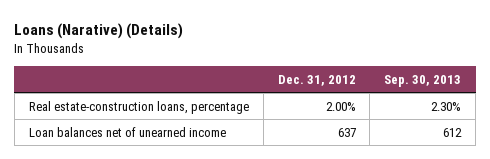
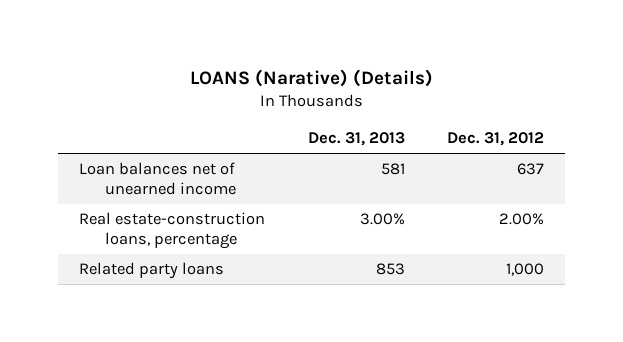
- Loans (Narative) (Details)
+ LOANS (Narative) (Details)
- | Dec. 31, 2012 | Sep. 30, 2013
+ | Dec. 31, 2013 | Dec. 31, 2012
moved down: Real estate-construction loans, percentage | 3.00% | 2.00%
+ Related party loans | 853 | 1,000

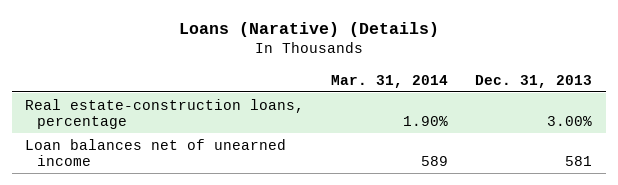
- LOANS (Narative) (Details)
+ Loans (Narative) (Details)
- | Dec. 31, 2013 | Dec. 31, 2012
+ | Mar. 31, 2014 | Dec. 31, 2013
- Related party loans | 853 | 1,000
moved down: Loan balances net of unearned income | 589 | 581

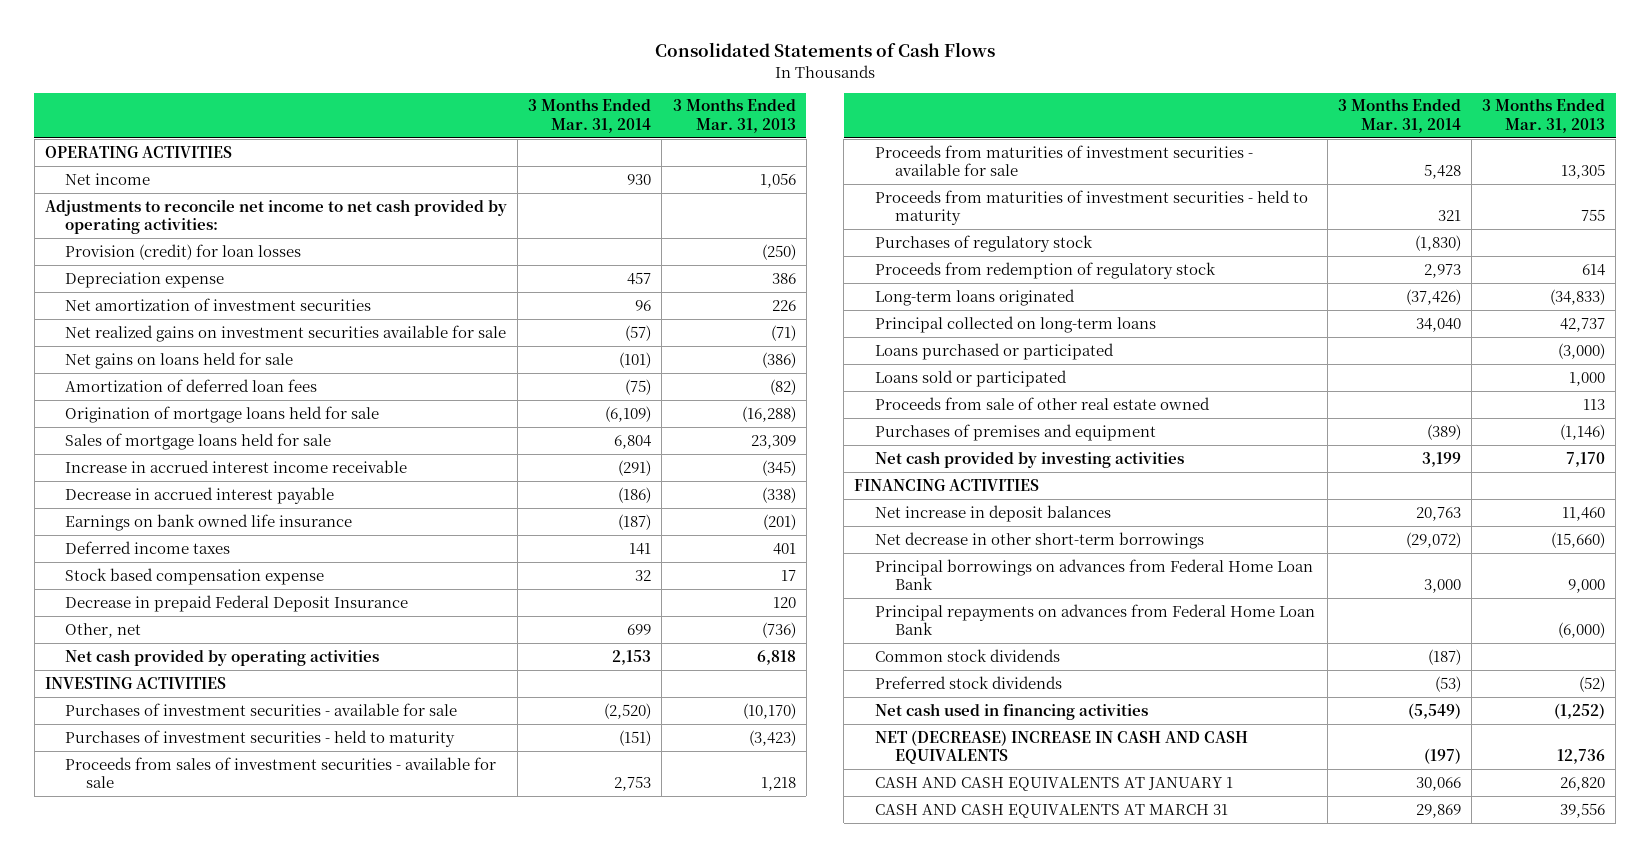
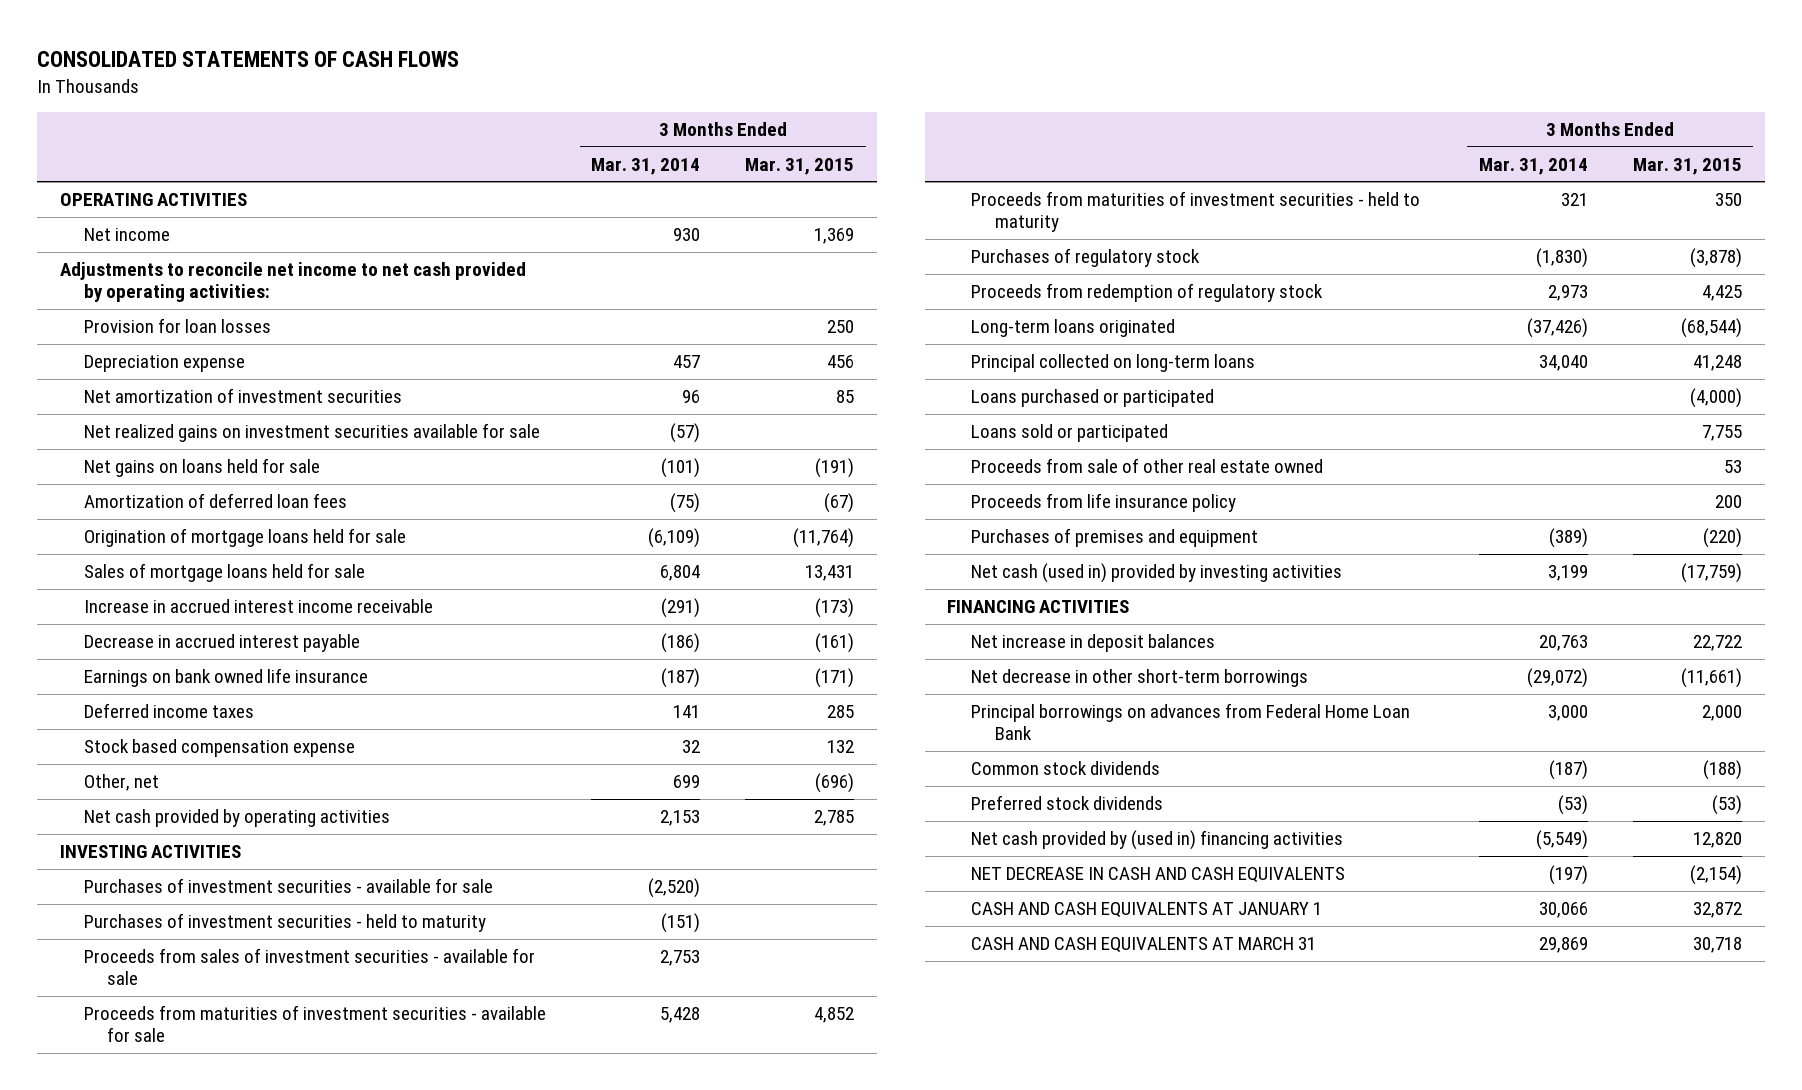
- Consolidated Statements of Cash Flows
+ CONSOLIDATED STATEMENTS OF CASH FLOWS
- | 3 Months Ended Mar. 31, 2014 | 3 Months Ended Mar. 31, 2013
+ | 3 Months Ended Mar. 31, 2014 | 3 Months Ended Mar. 31, 2015
- Provision (credit) for loan losses | | (250)
+ Provision for loan losses | | 250
- Decrease in prepaid Federal Deposit Insurance | | 120
+ Proceeds from life insurance policy | | 200
- Net cash provided by investing activities | 3,199 | 7,170
+ Net cash (used in) provided by investing activities | 3,199 | (17,759)
- Principal repayments on advances from Federal Home Loan Bank | | (6,000)
- Net cash used in financing activities | (5,549) | (1,252)
- NET (DECREASE) INCREASE IN CASH AND CASH EQUIVALENTS | (197) | 12,736
+ Net cash provided by (used in) financing activities | (5,549) | 12,820
+ NET DECREASE IN CASH AND CASH EQUIVALENTS | (197) | (2,154)

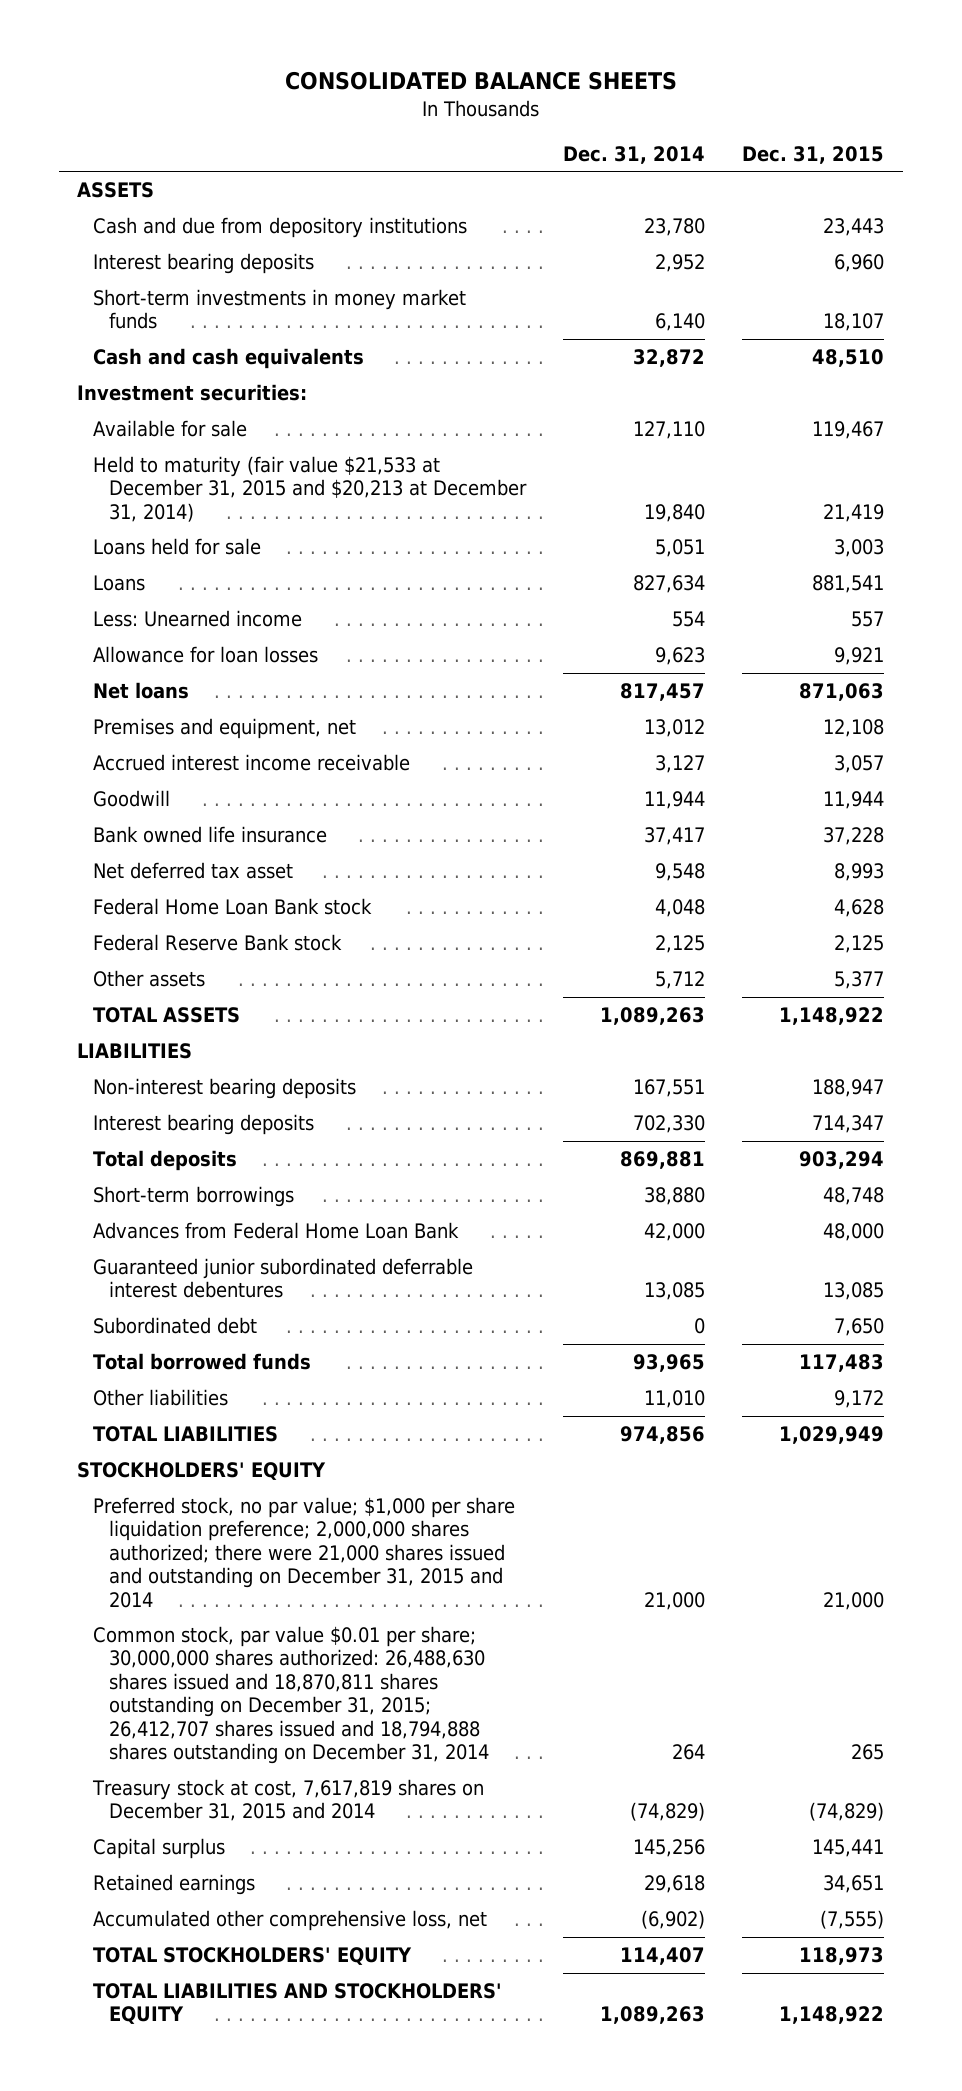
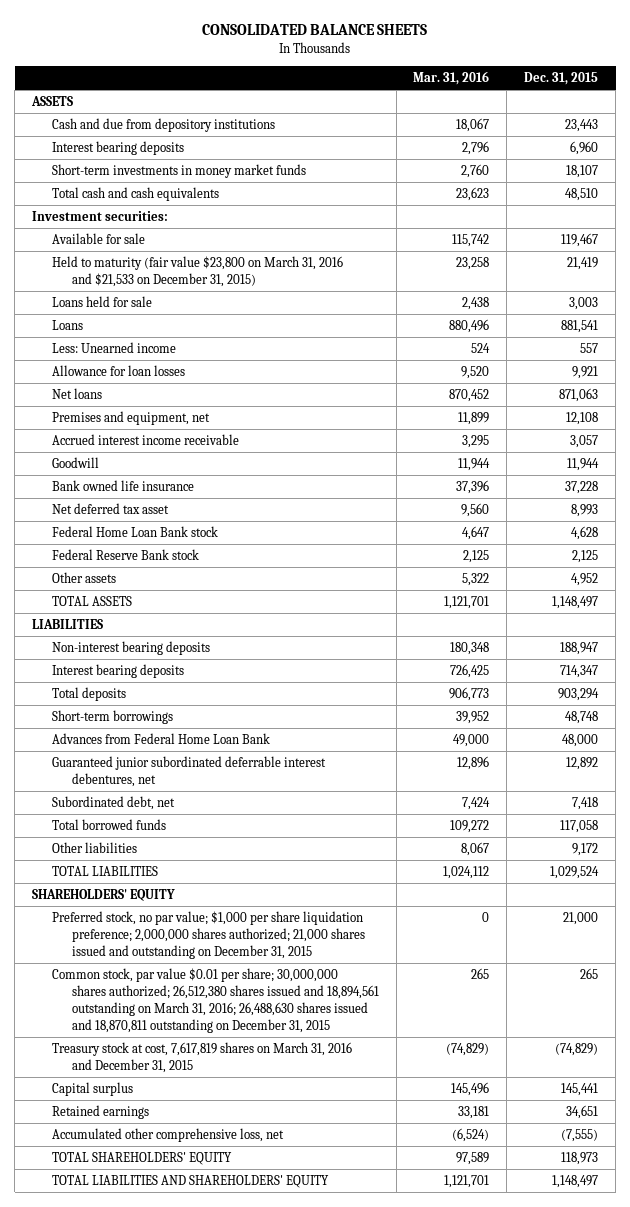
- | Dec. 31, 2014 | Dec. 31, 2015
+ | Mar. 31, 2016 | Dec. 31, 2015
- Cash and cash equivalents | 32,872 | 48,510
+ Total cash and cash equivalents | 23,623 | 48,510
- Held to maturity (fair value $21,533 at December 31, 2015 and $20,213 at December 31, 2014) | 19,840 | 21,419
+ Held to maturity (fair value $23,800 on March 31, 2016 and $21,533 on December 31, 2015) | 23,258 | 21,419
- Other assets | 5,712 | 5,377
- TOTAL ASSETS | 1,089,263 | 1,148,922
+ Other assets | 5,322 | 4,952
+ TOTAL ASSETS | 1,121,701 | 1,148,497
- Guaranteed junior subordinated deferrable interest debentures | 13,085 | 13,085
- Subordinated debt | 0 | 7,650
- Total borrowed funds | 93,965 | 117,483
+ Guaranteed junior subordinated deferrable interest debentures, net | 12,896 | 12,892
+ Subordinated debt, net | 7,424 | 7,418
+ Total borrowed funds | 109,272 | 117,058
- TOTAL LIABILITIES | 974,856 | 1,029,949
- STOCKHOLDERS' EQUITY
- Preferred stock, no par value; $1,000 per share liquidation preference; 2,000,000 shares authorized; there were 21,000 shares issued and outstanding on December 31, 2015 and 2014 | 21,000 | 21,000
- Common stock, par value $0.01 per share; 30,000,000 shares authorized: 26,488,630 shares issued and 18,870,811 shares outstanding on December 31, 2015; 26,412,707 shares issued and 18,794,888 shares outstanding on December 31, 2014 | 264 | 265
- Treasury stock at cost, 7,617,819 shares on December 31, 2015 and 2014 | (74,829) | (74,829)
+ TOTAL LIABILITIES | 1,024,112 | 1,029,524
+ SHAREHOLDERS' EQUITY
+ Preferred stock, no par value; $1,000 per share liquidation preference; 2,000,000 shares authorized; 21,000 shares issued and outstanding on December 31, 2015 | 0 | 21,000
+ Common stock, par value $0.01 per share; 30,000,000 shares authorized; 26,512,380 shares issued and 18,894,561 outstanding on March 31, 2016; 26,488,630 shares issued and 18,870,811 outstanding on December 31, 2015 | 265 | 265
+ Treasury stock at cost, 7,617,819 shares on March 31, 2016 and December 31, 2015 | (74,829) | (74,829)
- TOTAL STOCKHOLDERS' EQUITY | 114,407 | 118,973
- TOTAL LIABILITIES AND STOCKHOLDERS' EQUITY | 1,089,263 | 1,148,922
+ TOTAL SHAREHOLDERS' EQUITY | 97,589 | 118,973
+ TOTAL LIABILITIES AND SHAREHOLDERS' EQUITY | 1,121,701 | 1,148,497

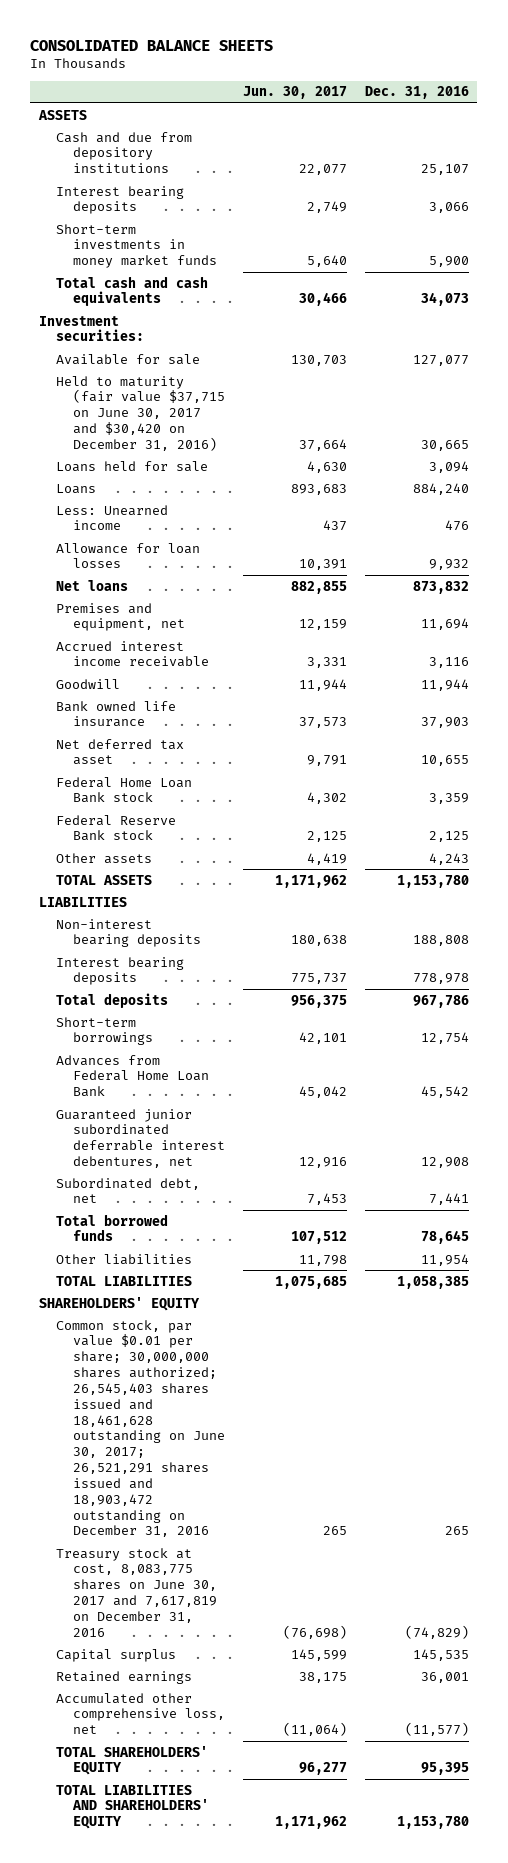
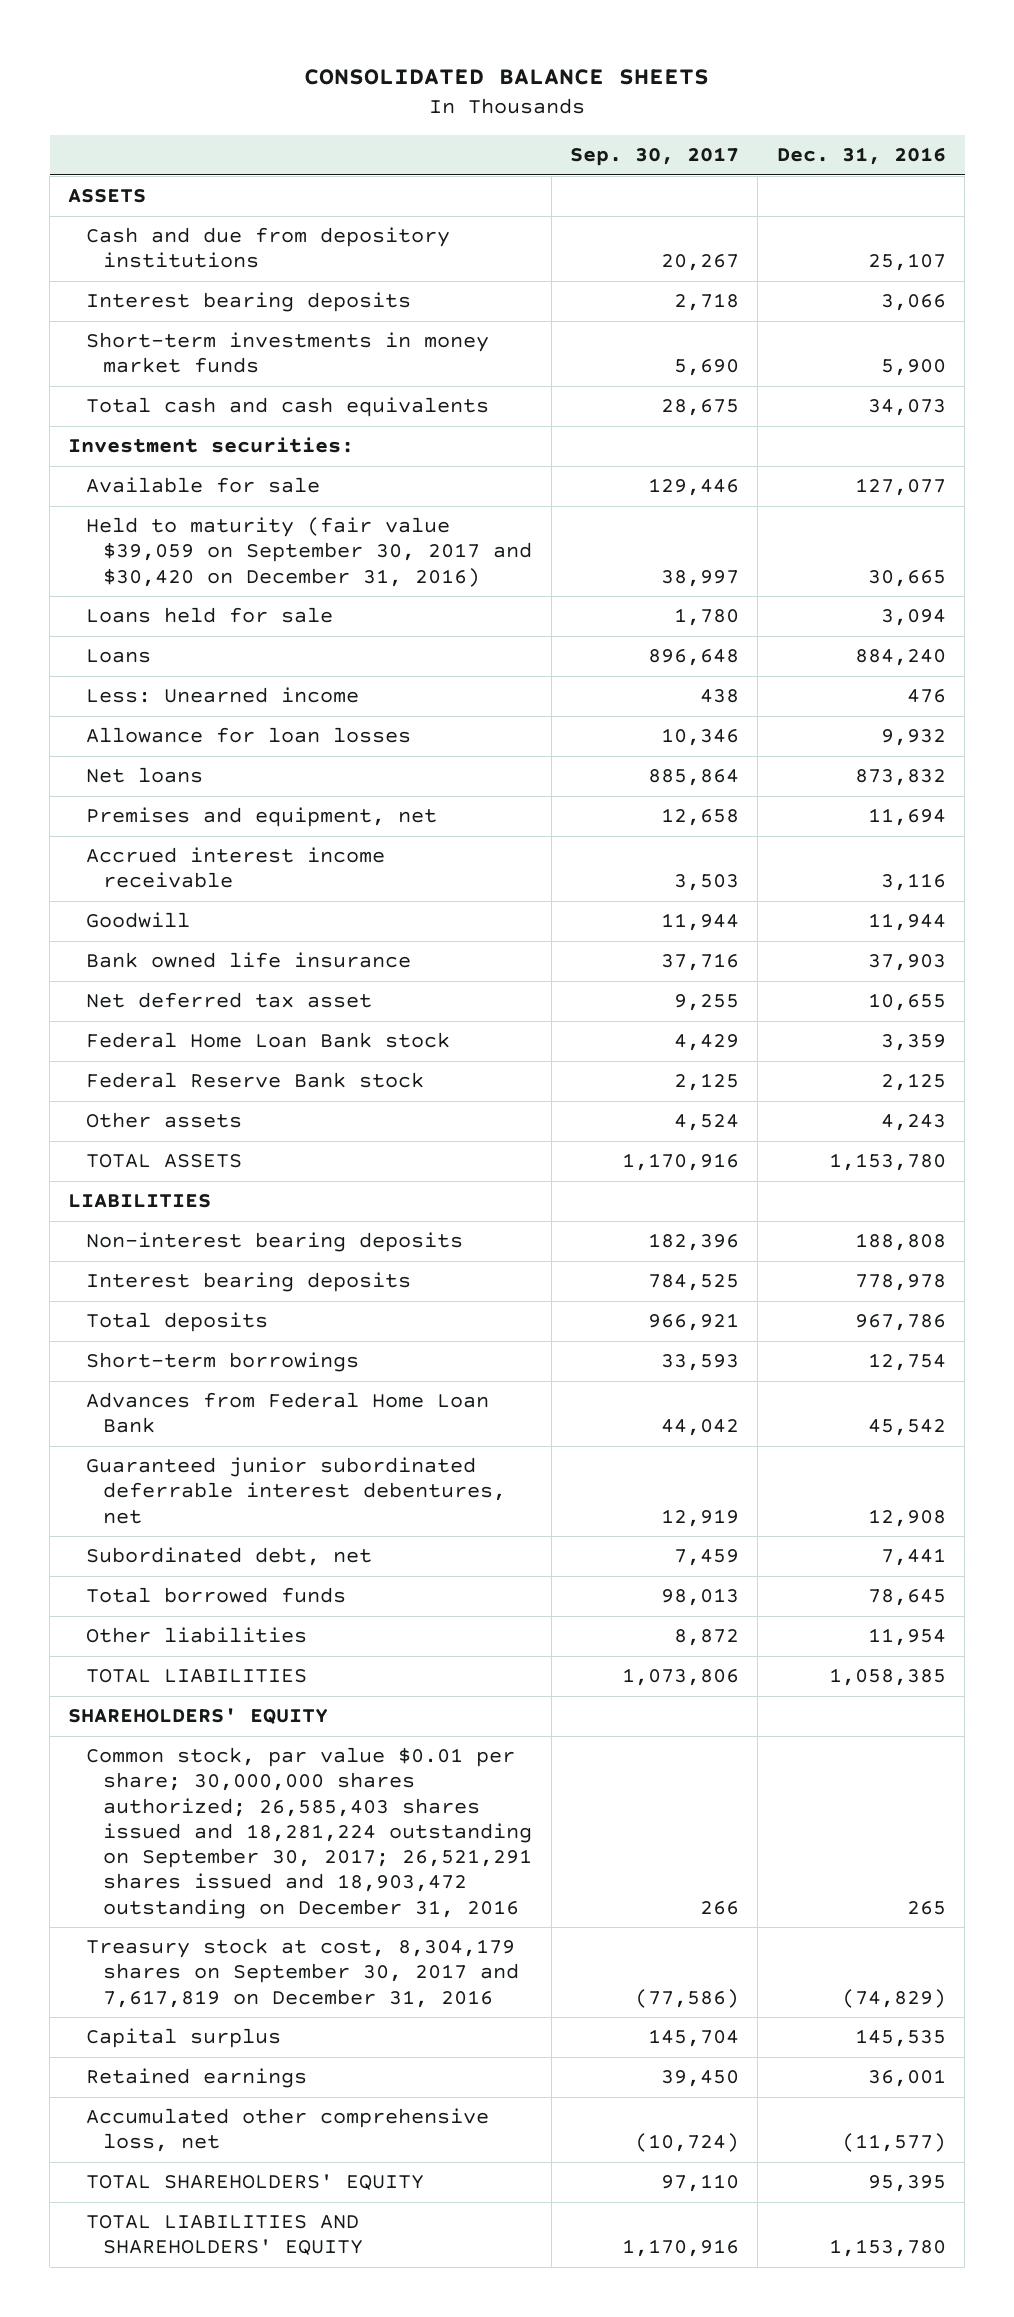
- | Jun. 30, 2017 | Dec. 31, 2016
+ | Sep. 30, 2017 | Dec. 31, 2016
- Held to maturity (fair value $37,715 on June 30, 2017 and $30,420 on December 31, 2016) | 37,664 | 30,665
+ Held to maturity (fair value $39,059 on September 30, 2017 and $30,420 on December 31, 2016) | 38,997 | 30,665
- Common stock, par value $0.01 per share; 30,000,000 shares authorized; 26,545,403 shares issued and 18,461,628 outstanding on June 30, 2017; 26,521,291 shares issued and 18,903,472 outstanding on December 31, 2016 | 265 | 265
- Treasury stock at cost, 8,083,775 shares on June 30, 2017 and 7,617,819 on December 31, 2016 | (76,698) | (74,829)
+ Common stock, par value $0.01 per share; 30,000,000 shares authorized; 26,585,403 shares issued and 18,281,224 outstanding on September 30, 2017; 26,521,291 shares issued and 18,903,472 outstanding on December 31, 2016 | 266 | 265
+ Treasury stock at cost, 8,304,179 shares on September 30, 2017 and 7,617,819 on December 31, 2016 | (77,586) | (74,829)

